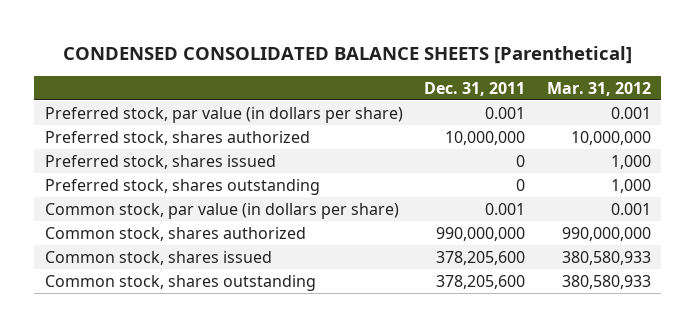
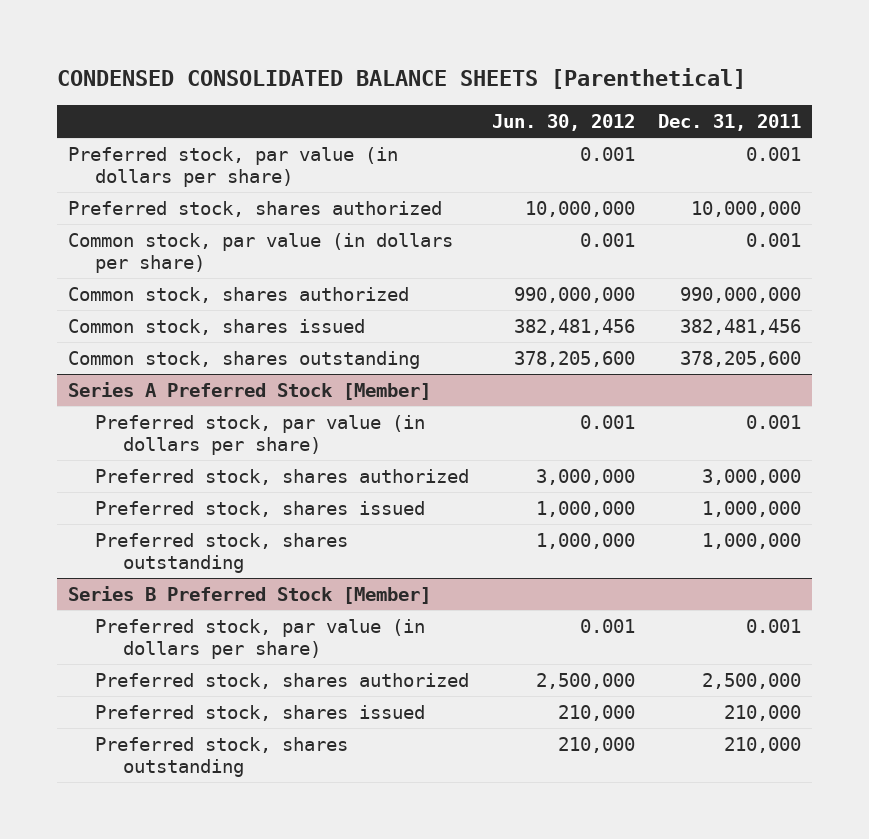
- | Dec. 31, 2011 | Mar. 31, 2012
+ | Jun. 30, 2012 | Dec. 31, 2011
- Preferred stock, shares issued | 0 | 1,000
- Preferred stock, shares outstanding | 0 | 1,000
- Common stock, shares issued | 378,205,600 | 380,580,933
+ Common stock, shares issued | 382,481,456 | 382,481,456
+ Series A Preferred Stock [Member]
+ Preferred stock, par value (in dollars per share) | 0.001 | 0.001
+ Preferred stock, shares authorized | 3,000,000 | 3,000,000
+ Preferred stock, shares issued | 1,000,000 | 1,000,000
+ Preferred stock, shares outstanding | 1,000,000 | 1,000,000
+ Series B Preferred Stock [Member]
+ Preferred stock, par value (in dollars per share) | 0.001 | 0.001
+ Preferred stock, shares authorized | 2,500,000 | 2,500,000
+ Preferred stock, shares issued | 210,000 | 210,000
+ Preferred stock, shares outstanding | 210,000 | 210,000

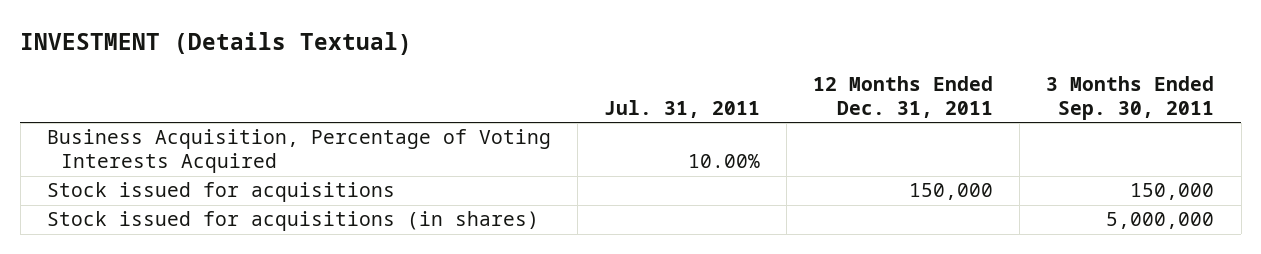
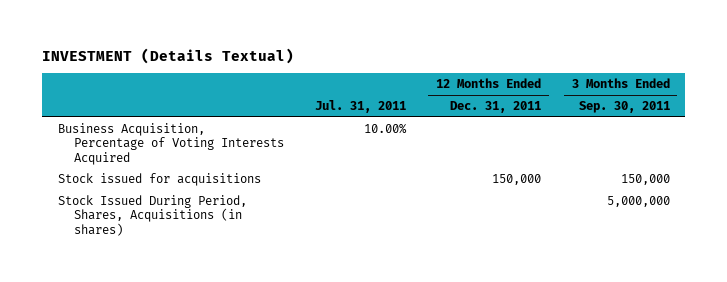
- Stock issued for acquisitions (in shares) | | | 5,000,000
+ Stock Issued During Period, Shares, Acquisitions (in shares) | | | 5,000,000

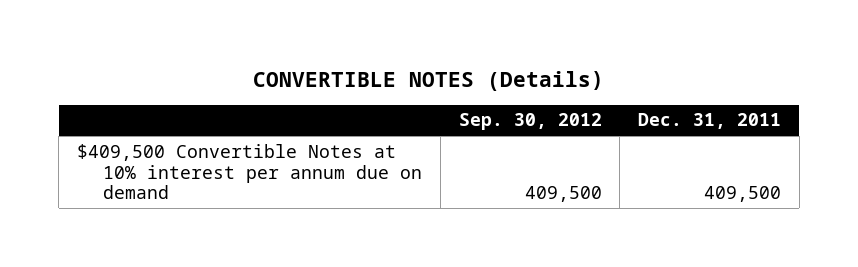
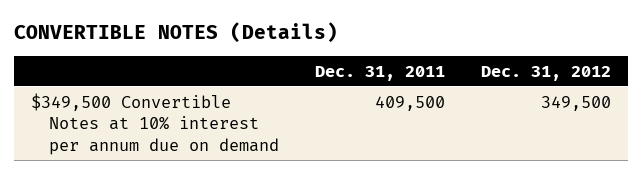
- | Sep. 30, 2012 | Dec. 31, 2011
+ | Dec. 31, 2011 | Dec. 31, 2012
- $409,500 Convertible Notes at 10% interest per annum due on demand | 409,500 | 409,500
+ $349,500 Convertible Notes at 10% interest per annum due on demand | 409,500 | 349,500

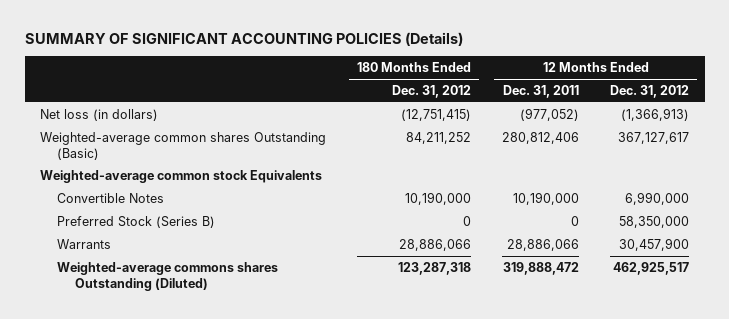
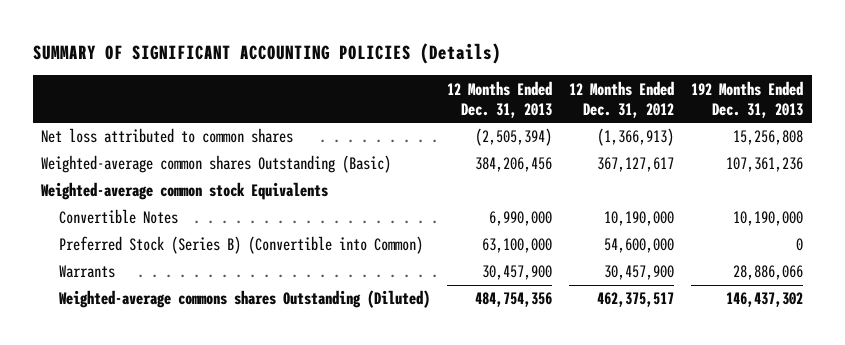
- | 180 Months Ended Dec. 31, 2012 | 12 Months Ended Dec. 31, 2011 | 12 Months Ended Dec. 31, 2012
+ | 12 Months Ended Dec. 31, 2013 | 12 Months Ended Dec. 31, 2012 | 192 Months Ended Dec. 31, 2013
- Net loss (in dollars) | (12,751,415) | (977,052) | (1,366,913)
+ Net loss attributed to common shares | (2,505,394) | (1,366,913) | 15,256,808
- Convertible Notes | 10,190,000 | 10,190,000 | 6,990,000
- Preferred Stock (Series B) | 0 | 0 | 58,350,000
+ Convertible Notes | 6,990,000 | 10,190,000 | 10,190,000
+ Preferred Stock (Series B) (Convertible into Common) | 63,100,000 | 54,600,000 | 0
- Weighted-average commons shares Outstanding (Diluted) | 123,287,318 | 319,888,472 | 462,925,517
+ Weighted-average commons shares Outstanding (Diluted) | 484,754,356 | 462,375,517 | 146,437,302

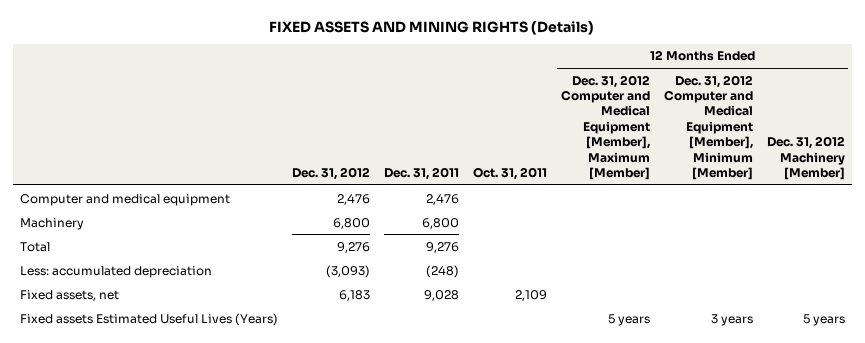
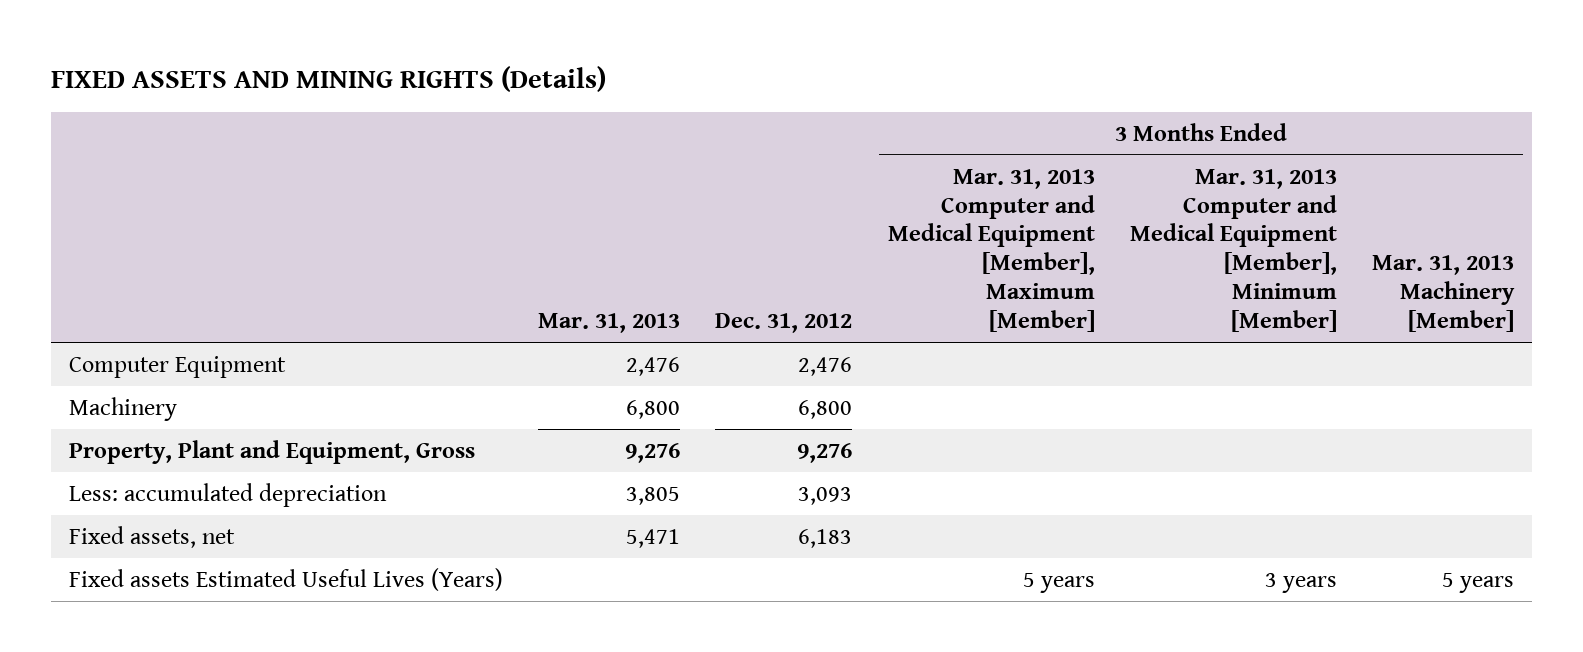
- | Dec. 31, 2012 | Dec. 31, 2011 | Oct. 31, 2011 | 12 Months Ended Dec. 31, 2012 Computer and Medical Equipment [Member], Maximum [Member] | 12 Months Ended Dec. 31, 2012 Computer and Medical Equipment [Member], Minimum [Member] | 12 Months Ended Dec. 31, 2012 Machinery [Member]
+ | Mar. 31, 2013 | Dec. 31, 2012 | 3 Months Ended Mar. 31, 2013 Computer and Medical Equipment [Member], Maximum [Member] | 3 Months Ended Mar. 31, 2013 Computer and Medical Equipment [Member], Minimum [Member] | 3 Months Ended Mar. 31, 2013 Machinery [Member]
- Computer and medical equipment | 2,476 | 2,476 | | | |
+ Computer Equipment | 2,476 | 2,476 | | |
- Total | 9,276 | 9,276 | | | |
- Less: accumulated depreciation | (3,093) | (248) | | | |
+ Property, Plant and Equipment, Gross | 9,276 | 9,276 | | |
+ Less: accumulated depreciation | 3,805 | 3,093 | | |

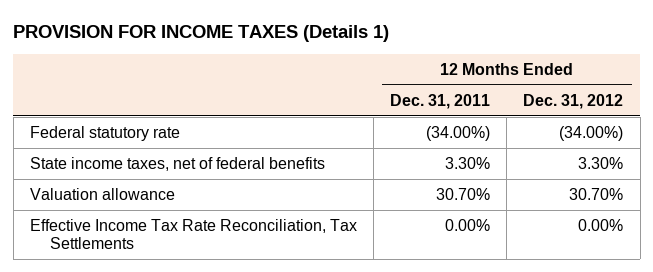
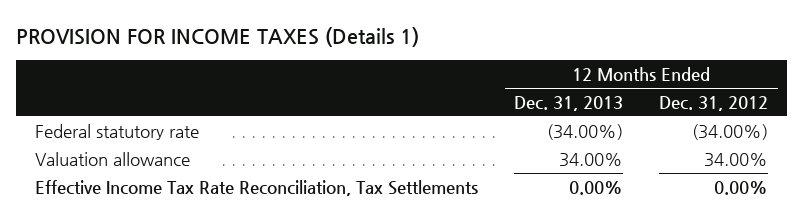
- | 12 Months Ended Dec. 31, 2011 | 12 Months Ended Dec. 31, 2012
+ | 12 Months Ended Dec. 31, 2013 | 12 Months Ended Dec. 31, 2012
- State income taxes, net of federal benefits | 3.30% | 3.30%
- Valuation allowance | 30.70% | 30.70%
+ Valuation allowance | 34.00% | 34.00%

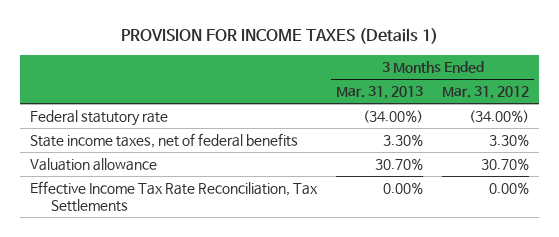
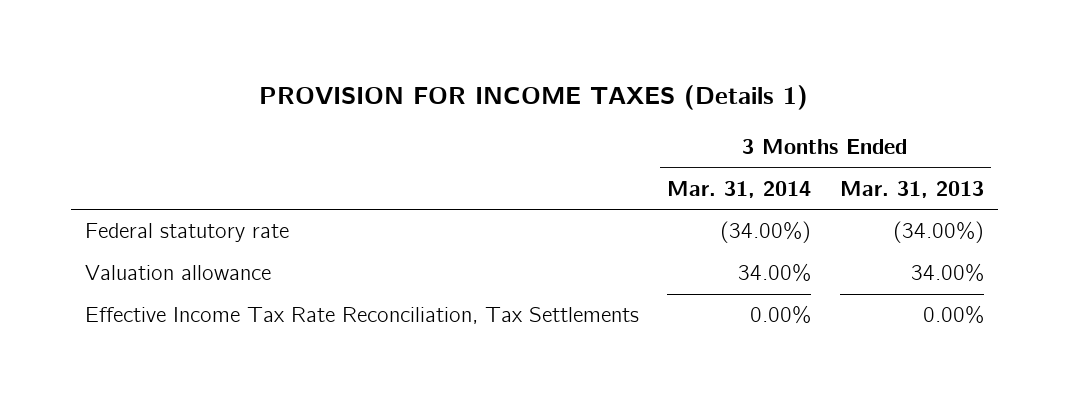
- | 3 Months Ended Mar. 31, 2013 | 3 Months Ended Mar. 31, 2012
+ | 3 Months Ended Mar. 31, 2014 | 3 Months Ended Mar. 31, 2013
- State income taxes, net of federal benefits | 3.30% | 3.30%
- Valuation allowance | 30.70% | 30.70%
+ Valuation allowance | 34.00% | 34.00%

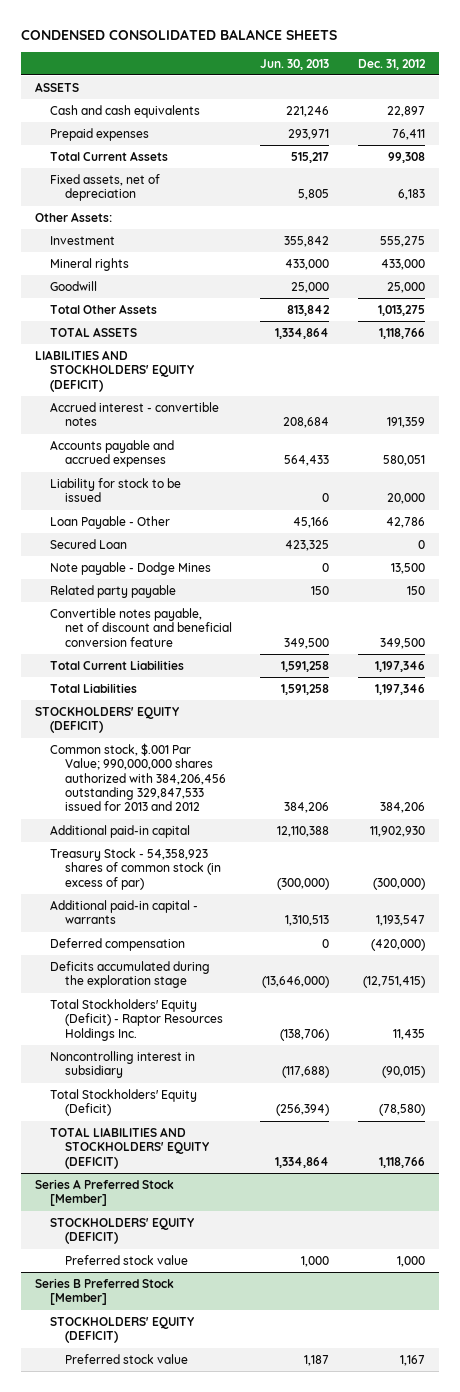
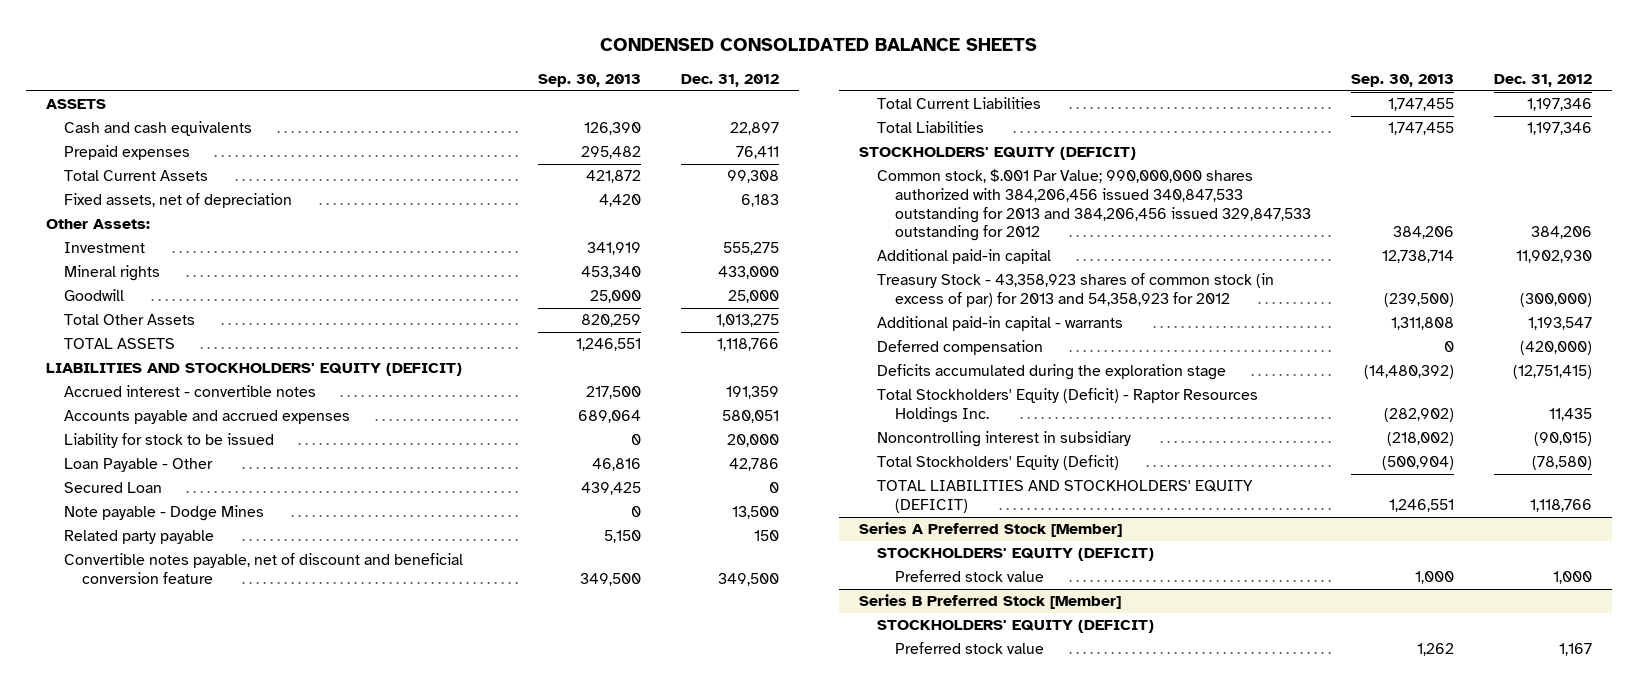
- | Jun. 30, 2013 | Dec. 31, 2012
+ | Sep. 30, 2013 | Dec. 31, 2012
- Common stock, $.001 Par Value; 990,000,000 shares authorized with 384,206,456 outstanding 329,847,533 issued for 2013 and 2012 | 384,206 | 384,206
+ Common stock, $.001 Par Value; 990,000,000 shares authorized with 384,206,456 issued 340,847,533 outstanding for 2013 and 384,206,456 issued 329,847,533 outstanding for 2012 | 384,206 | 384,206
- Treasury Stock - 54,358,923 shares of common stock (in excess of par) | (300,000) | (300,000)
+ Treasury Stock - 43,358,923 shares of common stock (in excess of par) for 2013 and 54,358,923 for 2012 | (239,500) | (300,000)

